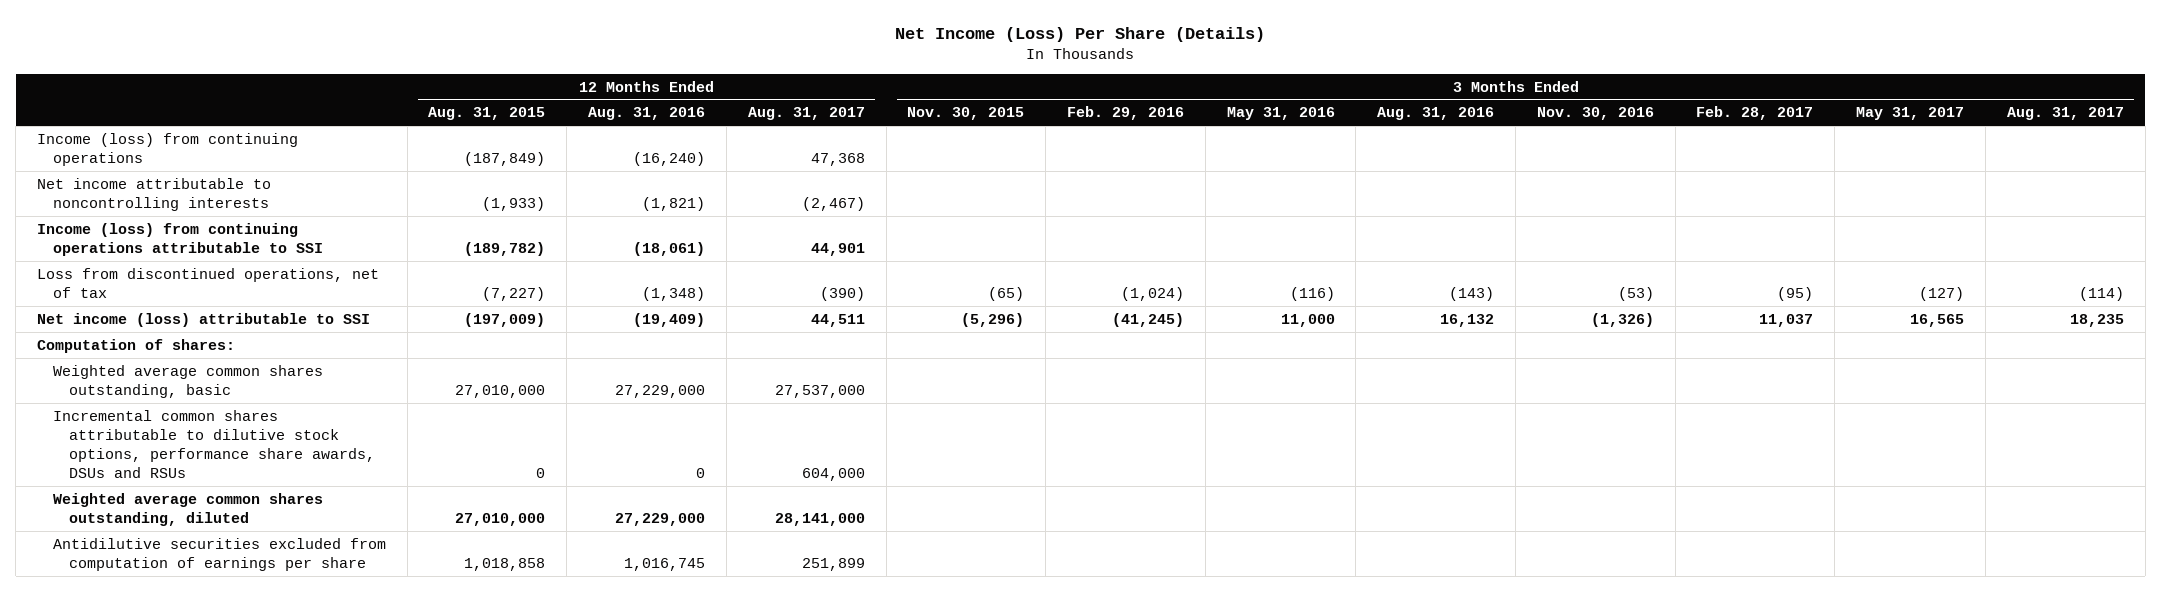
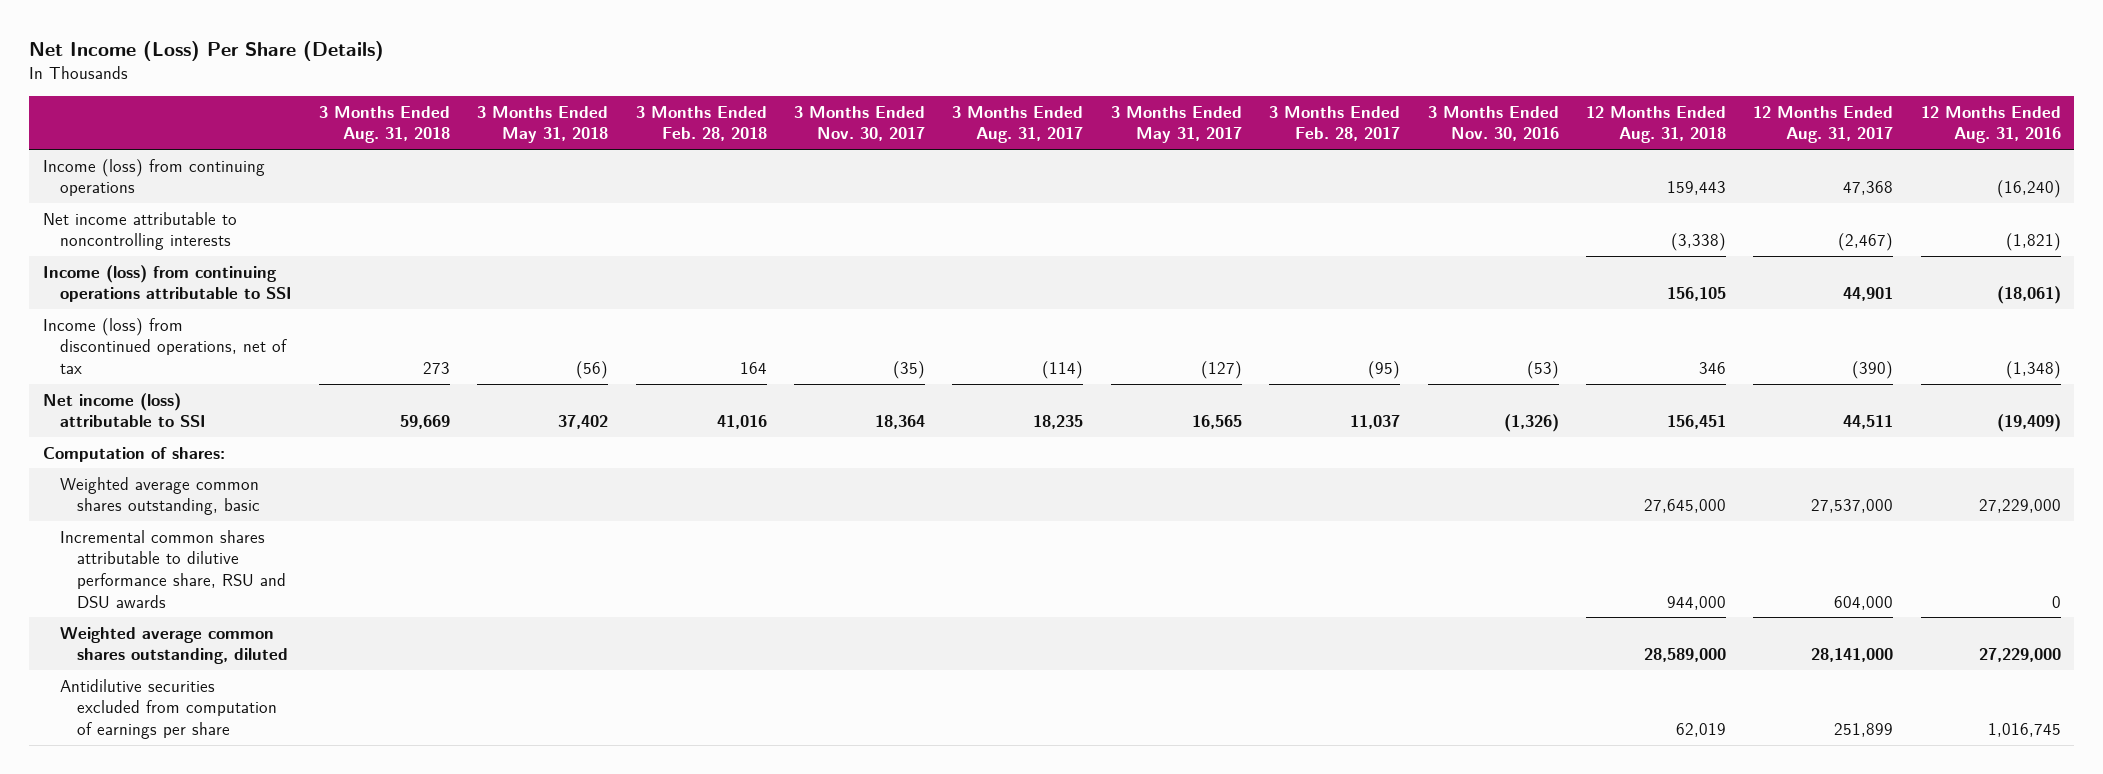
- | 12 Months Ended Aug. 31, 2015 | 12 Months Ended Aug. 31, 2016 | 12 Months Ended Aug. 31, 2017 | 3 Months Ended Nov. 30, 2015 | 3 Months Ended Feb. 29, 2016 | 3 Months Ended May 31, 2016 | 3 Months Ended Aug. 31, 2016 | 3 Months Ended Nov. 30, 2016 | 3 Months Ended Feb. 28, 2017 | 3 Months Ended May 31, 2017 | 3 Months Ended Aug. 31, 2017
+ | 3 Months Ended Aug. 31, 2018 | 3 Months Ended May 31, 2018 | 3 Months Ended Feb. 28, 2018 | 3 Months Ended Nov. 30, 2017 | 3 Months Ended Aug. 31, 2017 | 3 Months Ended May 31, 2017 | 3 Months Ended Feb. 28, 2017 | 3 Months Ended Nov. 30, 2016 | 12 Months Ended Aug. 31, 2018 | 12 Months Ended Aug. 31, 2017 | 12 Months Ended Aug. 31, 2016
- Loss from discontinued operations, net of tax | (7,227) | (1,348) | (390) | (65) | (1,024) | (116) | (143) | (53) | (95) | (127) | (114)
+ Income (loss) from discontinued operations, net of tax | 273 | (56) | 164 | (35) | (114) | (127) | (95) | (53) | 346 | (390) | (1,348)
- Incremental common shares attributable to dilutive stock options, performance share awards, DSUs and RSUs | 0 | 0 | 604,000 | | | | | | | |
+ Incremental common shares attributable to dilutive performance share, RSU and DSU awards | | | | | | | | | 944,000 | 604,000 | 0

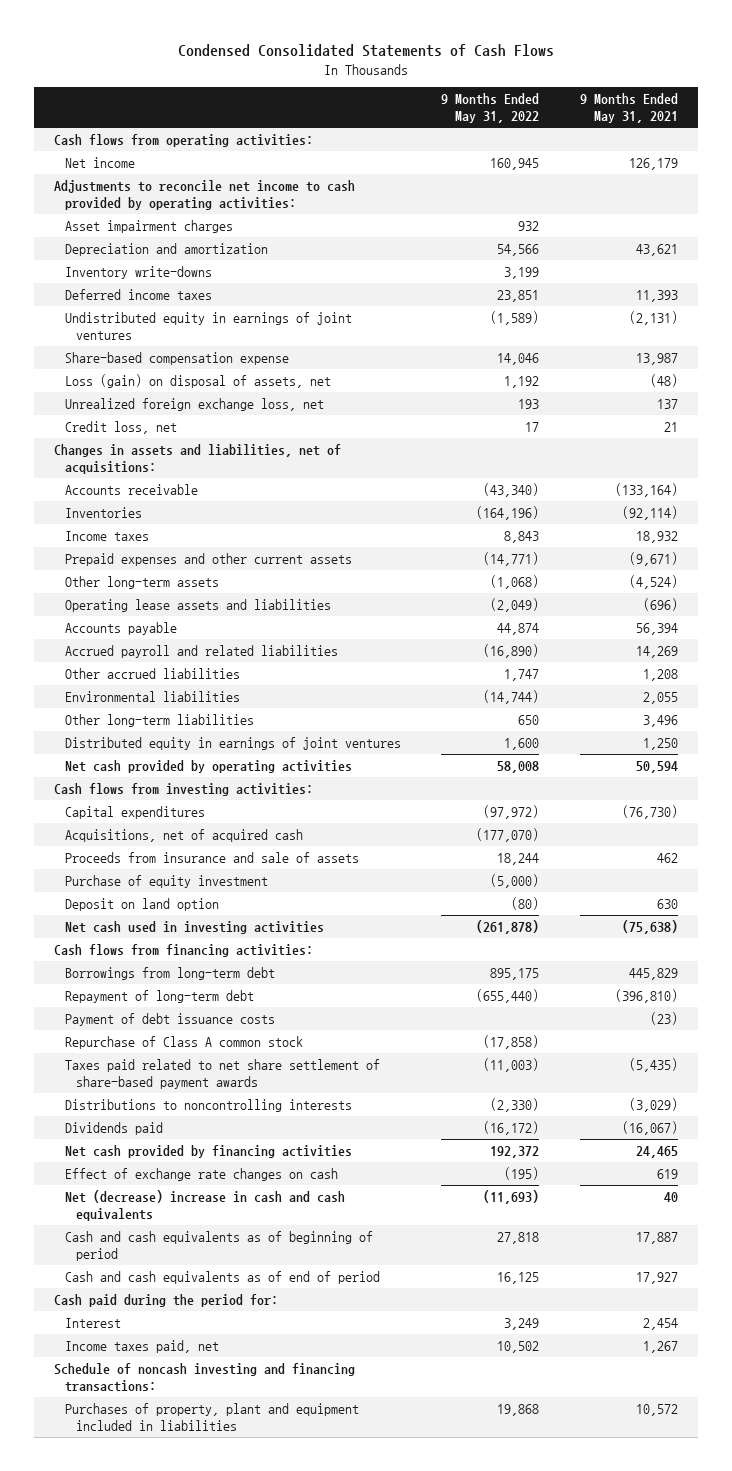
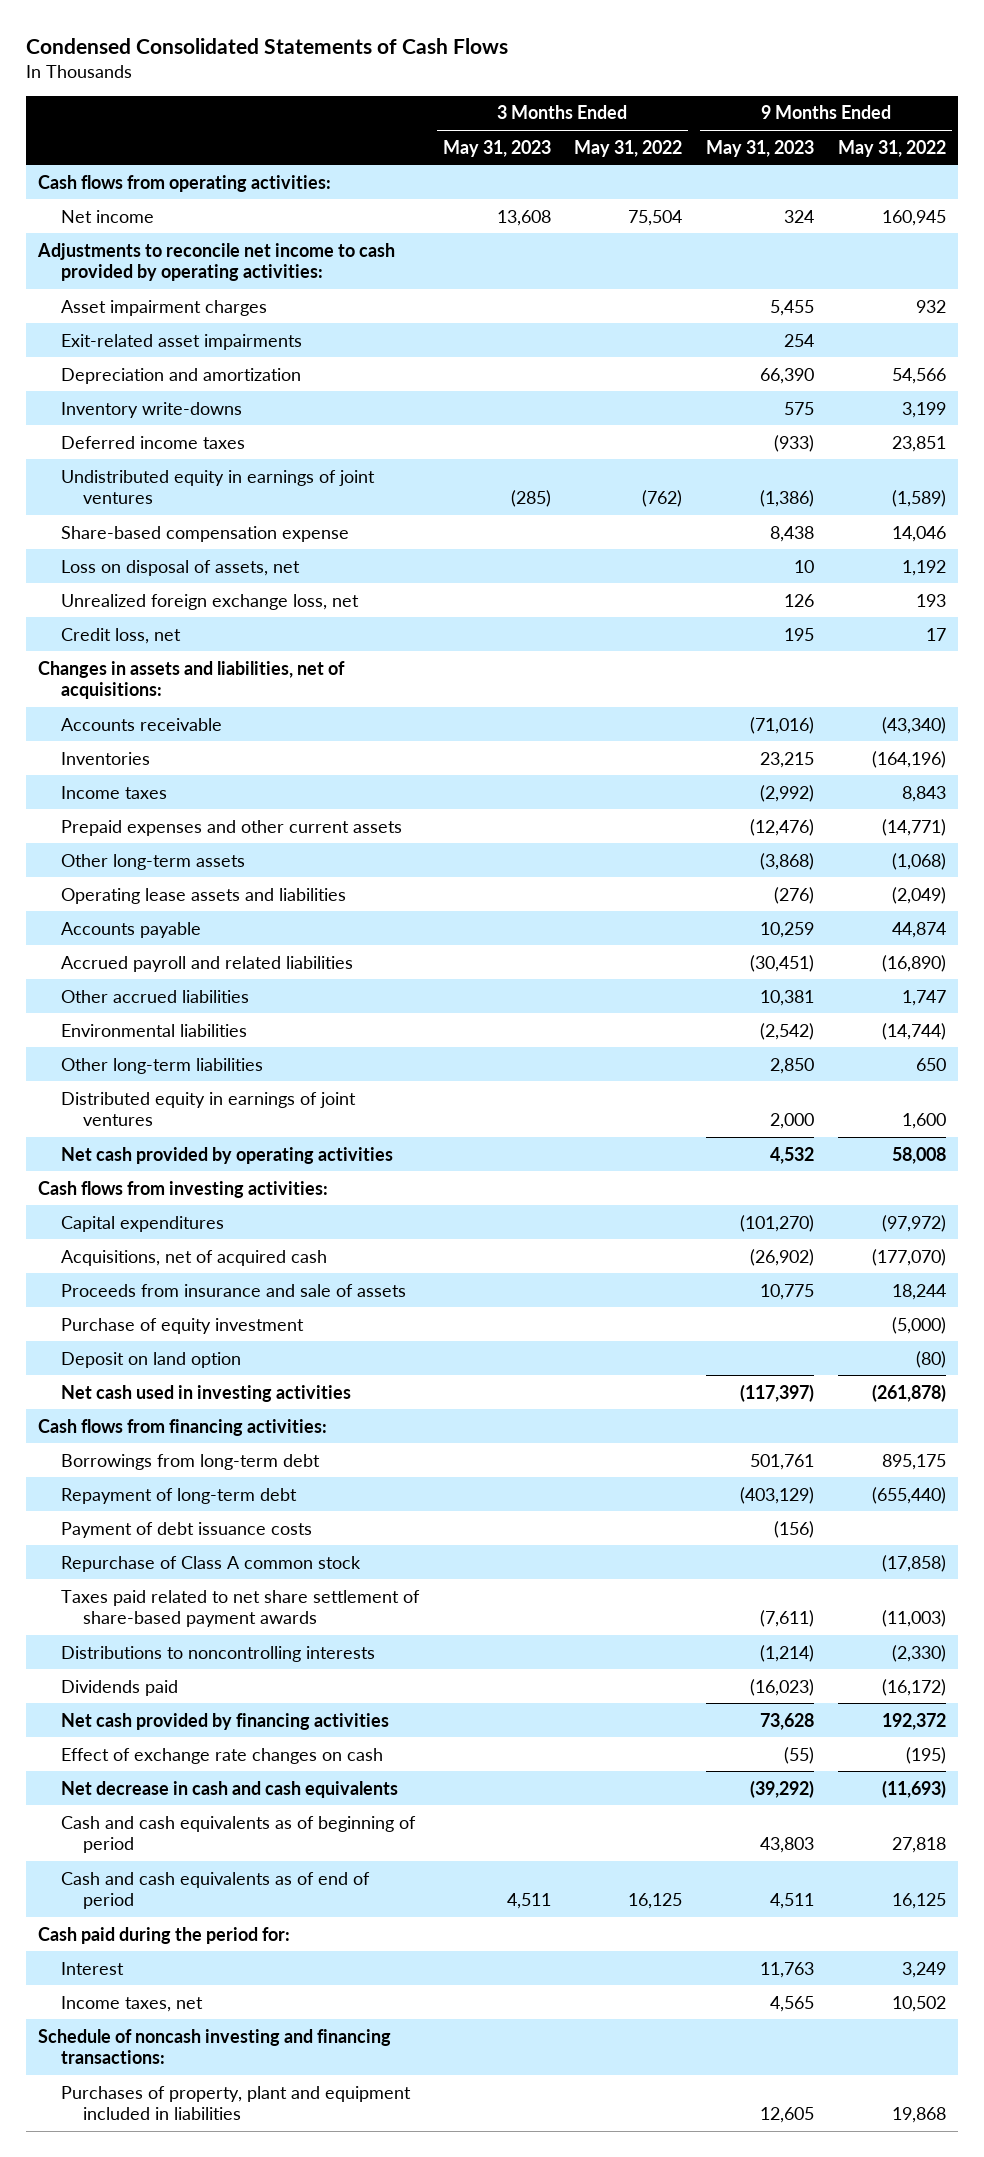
- | 9 Months Ended May 31, 2022 | 9 Months Ended May 31, 2021
+ | 3 Months Ended May 31, 2023 | 3 Months Ended May 31, 2022 | 9 Months Ended May 31, 2023 | 9 Months Ended May 31, 2022
+ Exit-related asset impairments | | | 254 |
- Loss (gain) on disposal of assets, net | 1,192 | (48)
+ Loss on disposal of assets, net | | | 10 | 1,192
- Net (decrease) increase in cash and cash equivalents | (11,693) | 40
+ Net decrease in cash and cash equivalents | | | (39,292) | (11,693)
- Income taxes paid, net | 10,502 | 1,267
+ Income taxes, net | | | 4,565 | 10,502

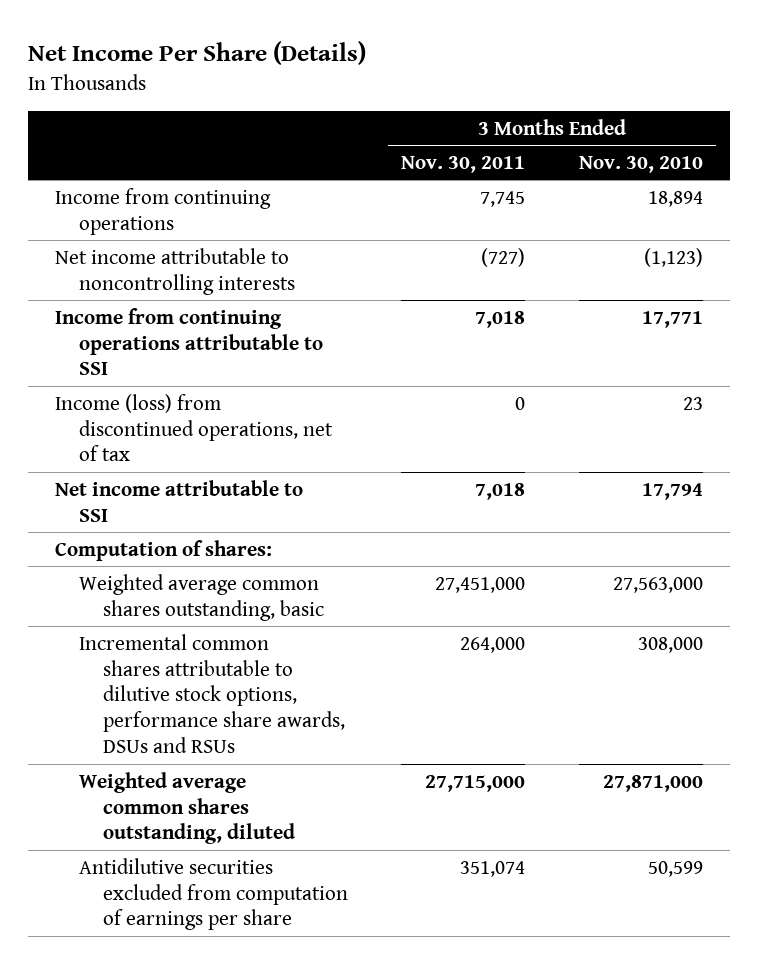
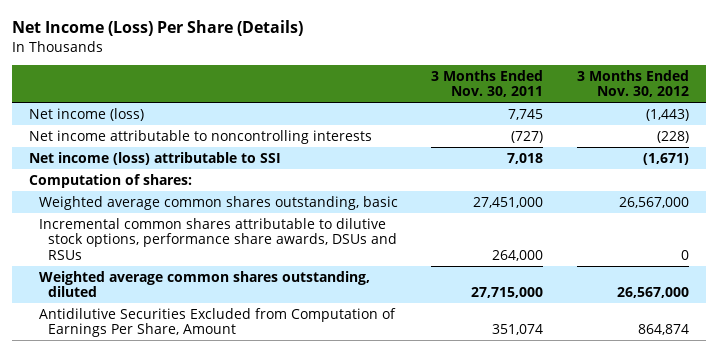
- Net Income Per Share (Details)
+ Net Income (Loss) Per Share (Details)
- | 3 Months Ended Nov. 30, 2011 | 3 Months Ended Nov. 30, 2010
+ | 3 Months Ended Nov. 30, 2011 | 3 Months Ended Nov. 30, 2012
- Income from continuing operations | 7,745 | 18,894
+ Net income (loss) | 7,745 | (1,443)
- Income from continuing operations attributable to SSI | 7,018 | 17,771
- Income (loss) from discontinued operations, net of tax | 0 | 23
- Net income attributable to SSI | 7,018 | 17,794
+ Net income (loss) attributable to SSI | 7,018 | (1,671)
- Antidilutive securities excluded from computation of earnings per share | 351,074 | 50,599
+ Antidilutive Securities Excluded from Computation of Earnings Per Share, Amount | 351,074 | 864,874

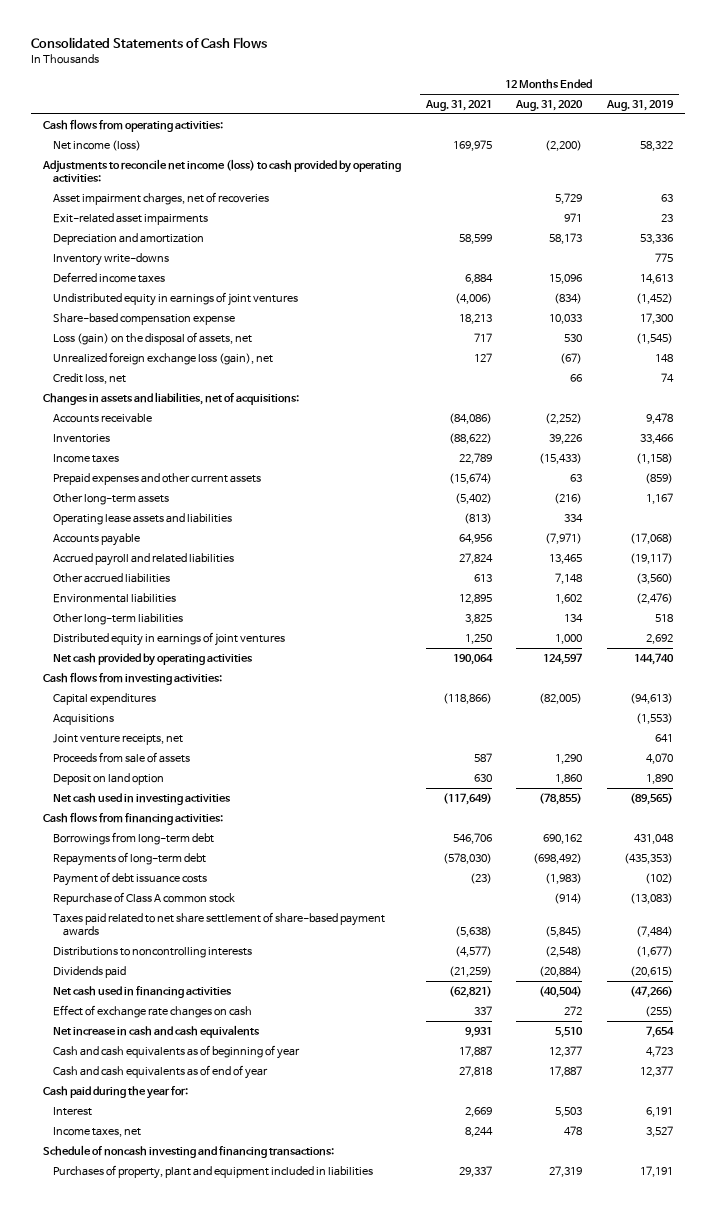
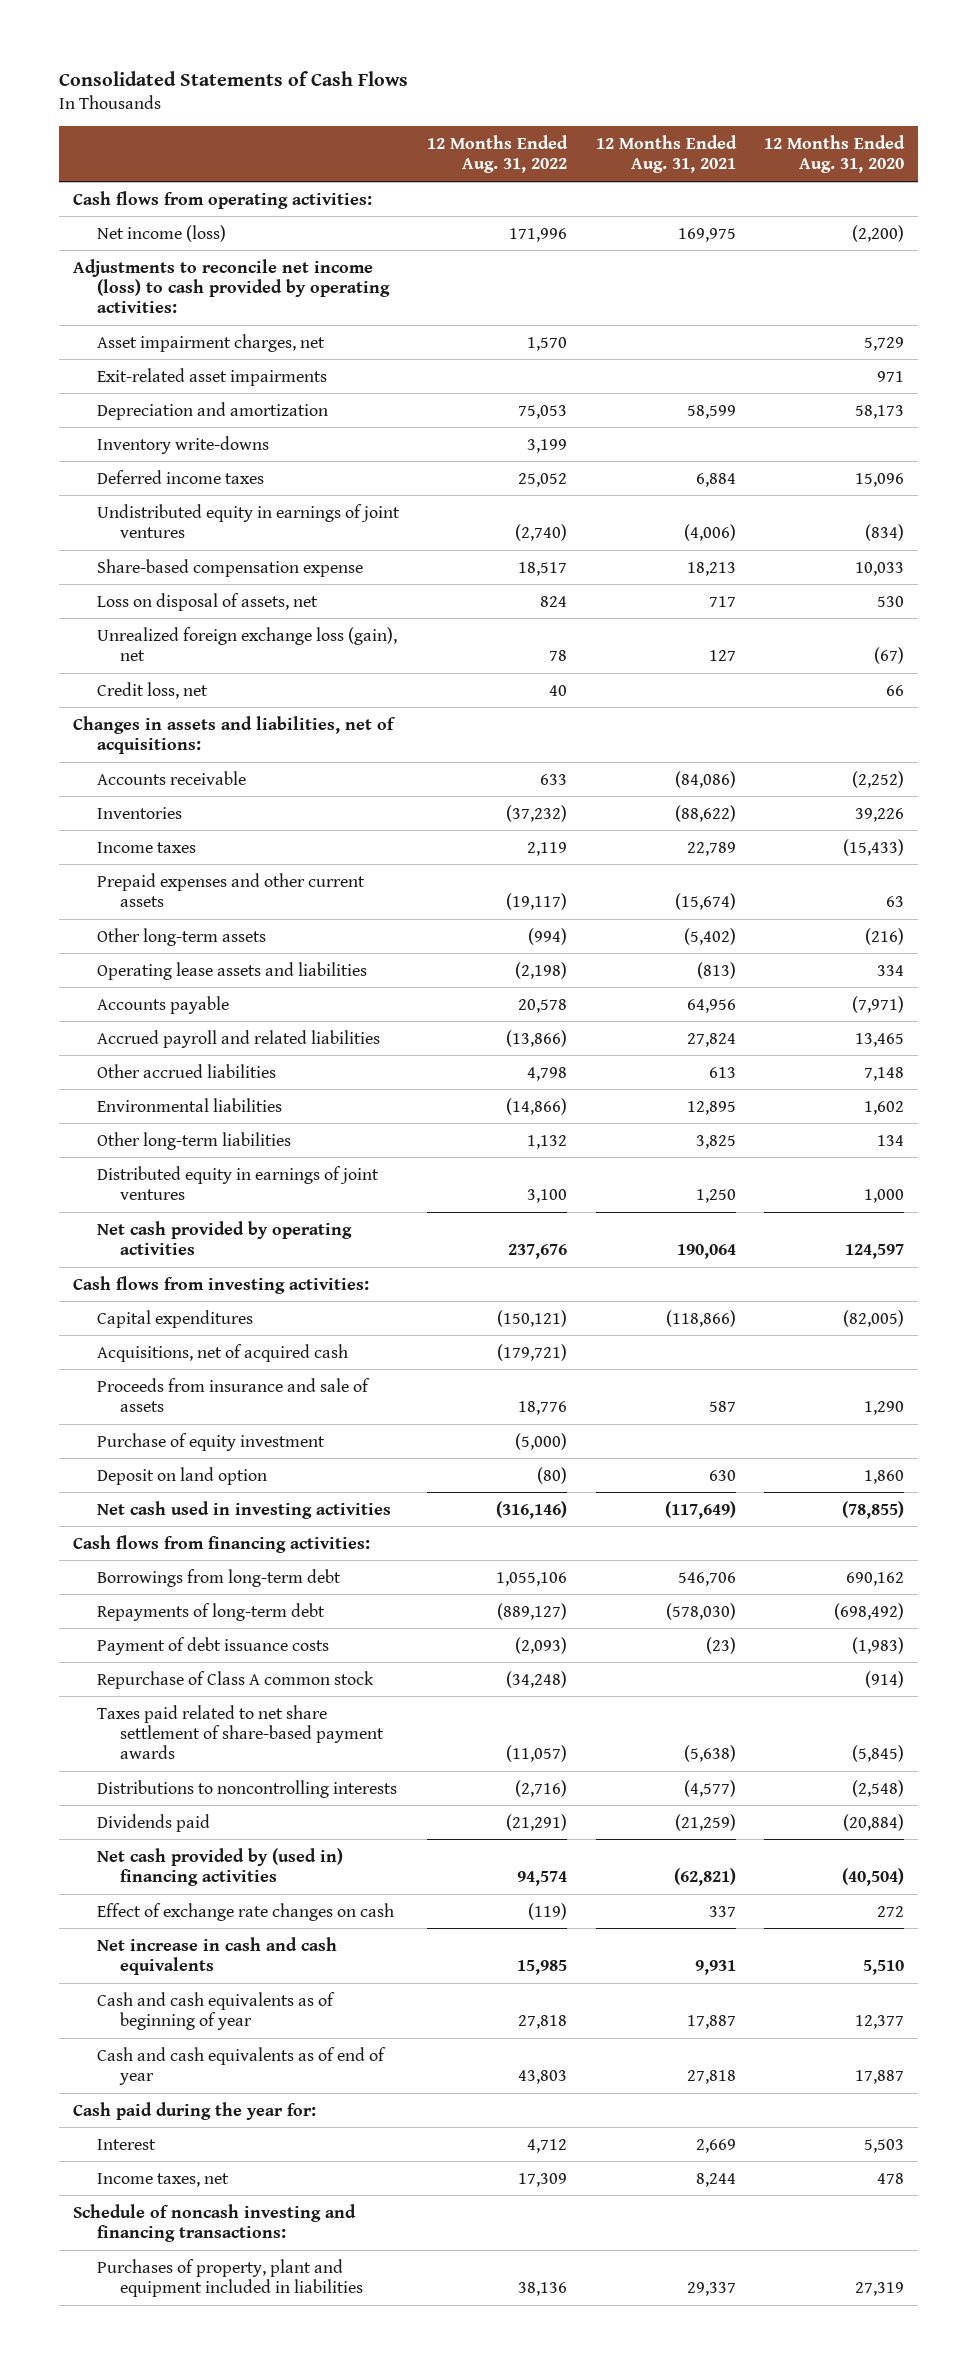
- | 12 Months Ended Aug. 31, 2021 | 12 Months Ended Aug. 31, 2020 | 12 Months Ended Aug. 31, 2019
+ | 12 Months Ended Aug. 31, 2022 | 12 Months Ended Aug. 31, 2021 | 12 Months Ended Aug. 31, 2020
- Asset impairment charges, net of recoveries | | 5,729 | 63
+ Asset impairment charges, net | 1,570 | | 5,729
- Loss (gain) on the disposal of assets, net | 717 | 530 | (1,545)
+ Loss on disposal of assets, net | 824 | 717 | 530
- Acquisitions | | | (1,553)
- Joint venture receipts, net | | | 641
- Proceeds from sale of assets | 587 | 1,290 | 4,070
+ Acquisitions, net of acquired cash | (179,721) | |
+ Proceeds from insurance and sale of assets | 18,776 | 587 | 1,290
+ Purchase of equity investment | (5,000) | |
- Net cash used in financing activities | (62,821) | (40,504) | (47,266)
+ Net cash provided by (used in) financing activities | 94,574 | (62,821) | (40,504)

